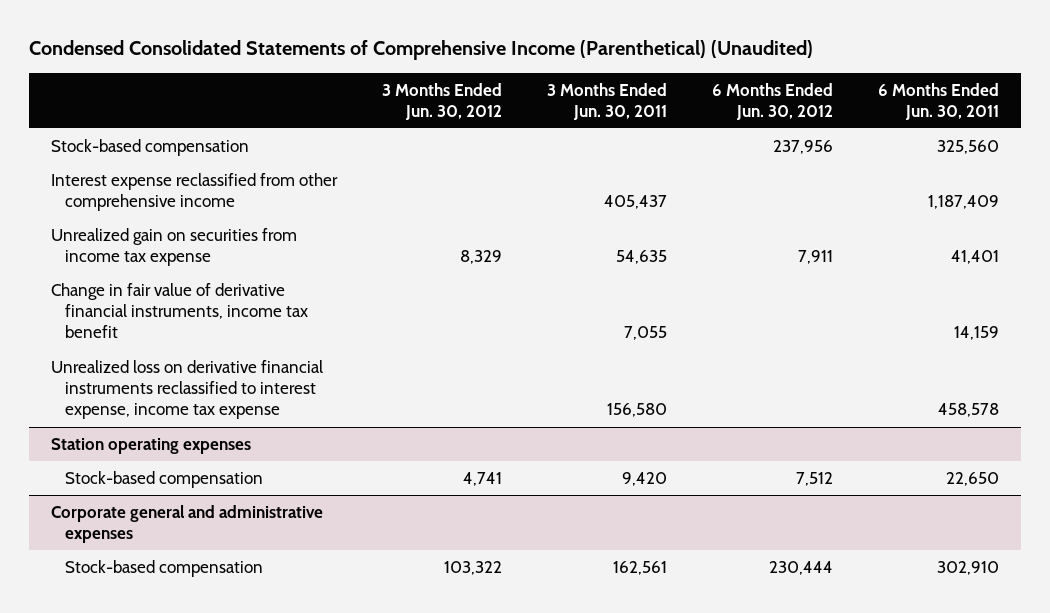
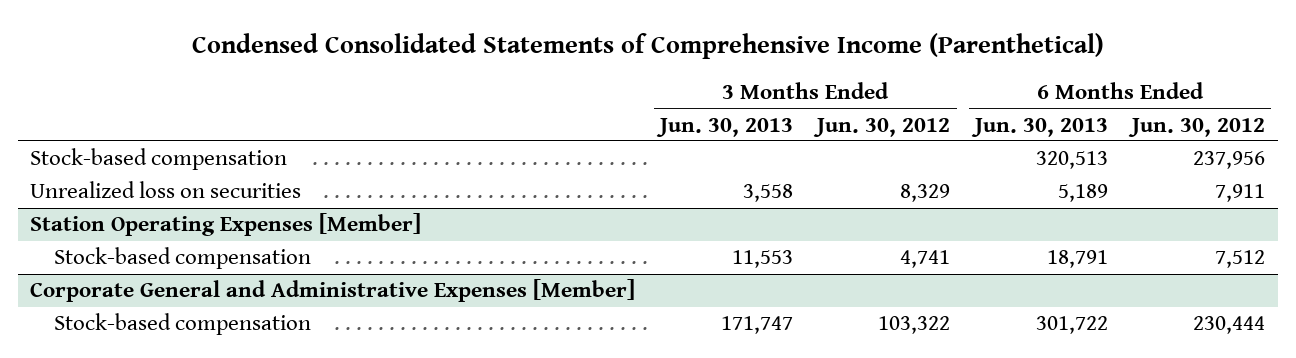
- Condensed Consolidated Statements of Comprehensive Income (Parenthetical) (Unaudited)
+ Condensed Consolidated Statements of Comprehensive Income (Parenthetical)
- | 3 Months Ended Jun. 30, 2012 | 3 Months Ended Jun. 30, 2011 | 6 Months Ended Jun. 30, 2012 | 6 Months Ended Jun. 30, 2011
+ | 3 Months Ended Jun. 30, 2013 | 3 Months Ended Jun. 30, 2012 | 6 Months Ended Jun. 30, 2013 | 6 Months Ended Jun. 30, 2012
- Interest expense reclassified from other comprehensive income | | 405,437 | | 1,187,409
- Unrealized gain on securities from income tax expense | 8,329 | 54,635 | 7,911 | 41,401
- Change in fair value of derivative financial instruments, income tax benefit | | 7,055 | | 14,159
- Unrealized loss on derivative financial instruments reclassified to interest expense, income tax expense | | 156,580 | | 458,578
- Station operating expenses
+ Unrealized loss on securities | 3,558 | 8,329 | 5,189 | 7,911
+ Station Operating Expenses [Member]
- Corporate general and administrative expenses
+ Corporate General and Administrative Expenses [Member]

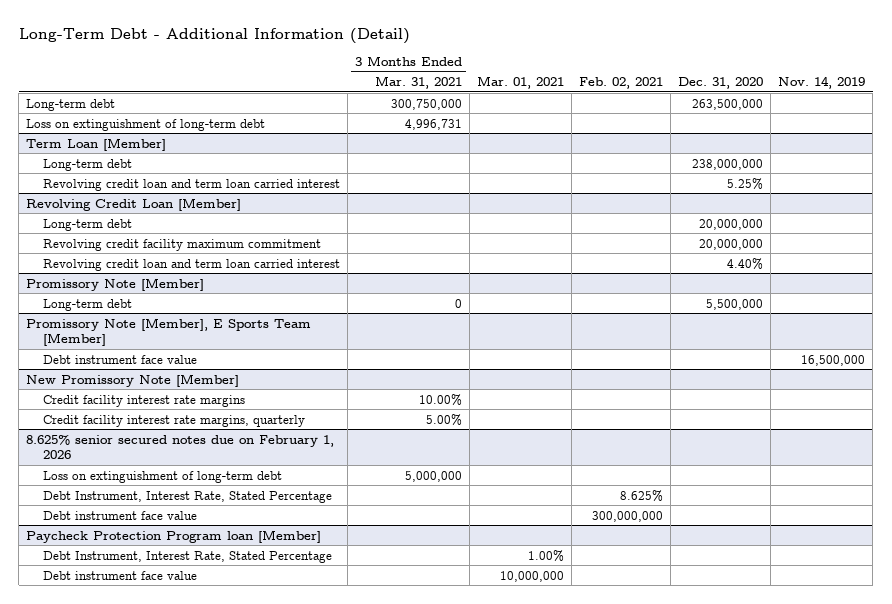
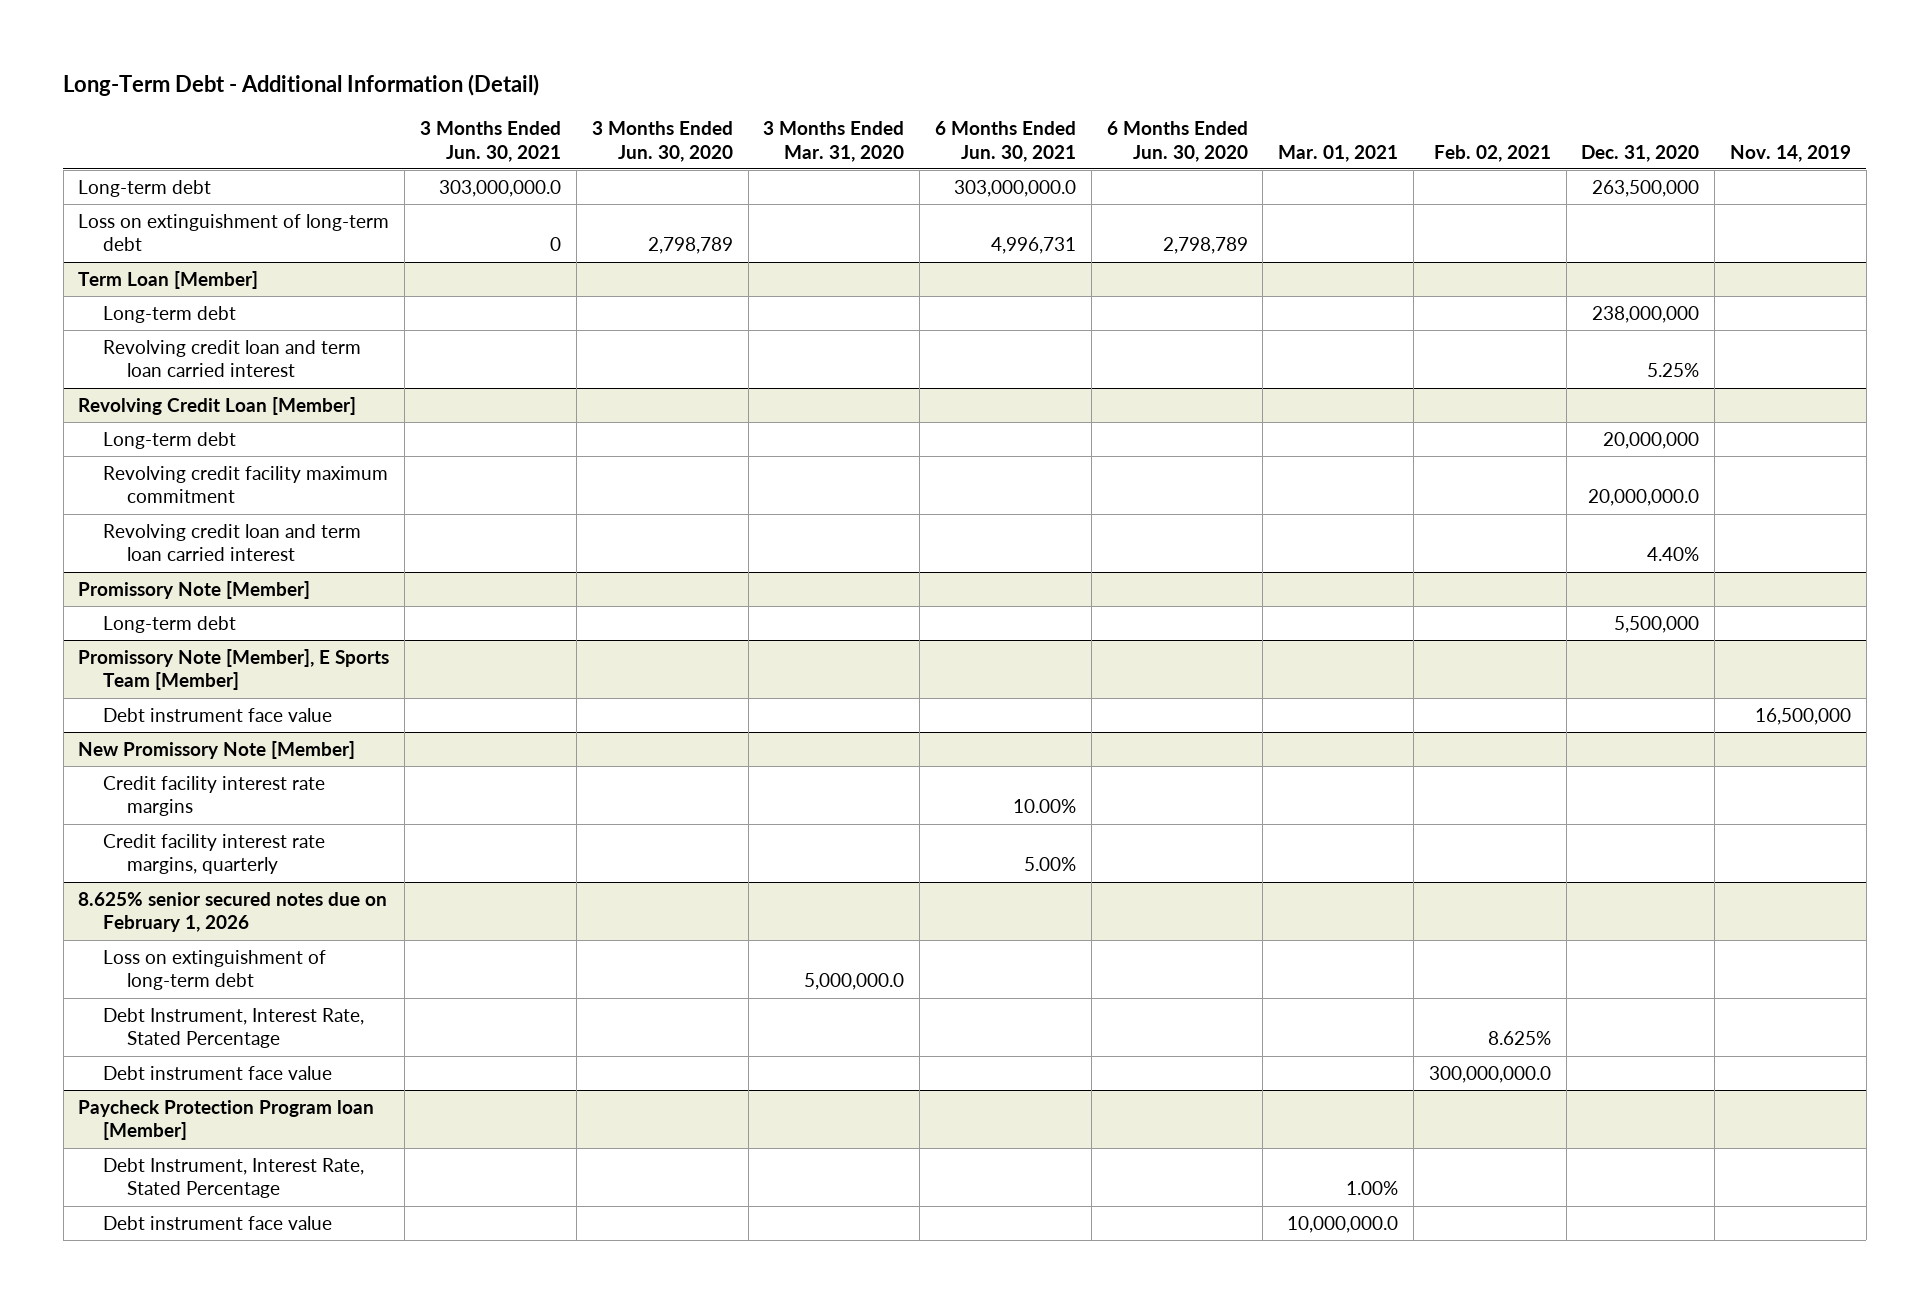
- | 3 Months Ended Mar. 31, 2021 | Mar. 01, 2021 | Feb. 02, 2021 | Dec. 31, 2020 | Nov. 14, 2019
+ | 3 Months Ended Jun. 30, 2021 | 3 Months Ended Jun. 30, 2020 | 3 Months Ended Mar. 31, 2020 | 6 Months Ended Jun. 30, 2021 | 6 Months Ended Jun. 30, 2020 | Mar. 01, 2021 | Feb. 02, 2021 | Dec. 31, 2020 | Nov. 14, 2019
@ Revolving Credit Loan [Member]
- Revolving credit facility maximum commitment | | | | 20,000,000 |
+ Revolving credit facility maximum commitment | | | | | | | | 20,000,000.0 |
@ 8.625% senior secured notes due on February 1, 2026
- Debt instrument face value | | | 300,000,000 | |
+ Debt instrument face value | | | | | | | 300,000,000.0 | |
@ Paycheck Protection Program loan [Member]
- Debt instrument face value | | 10,000,000 | | |
+ Debt instrument face value | | | | | | 10,000,000.0 | | |

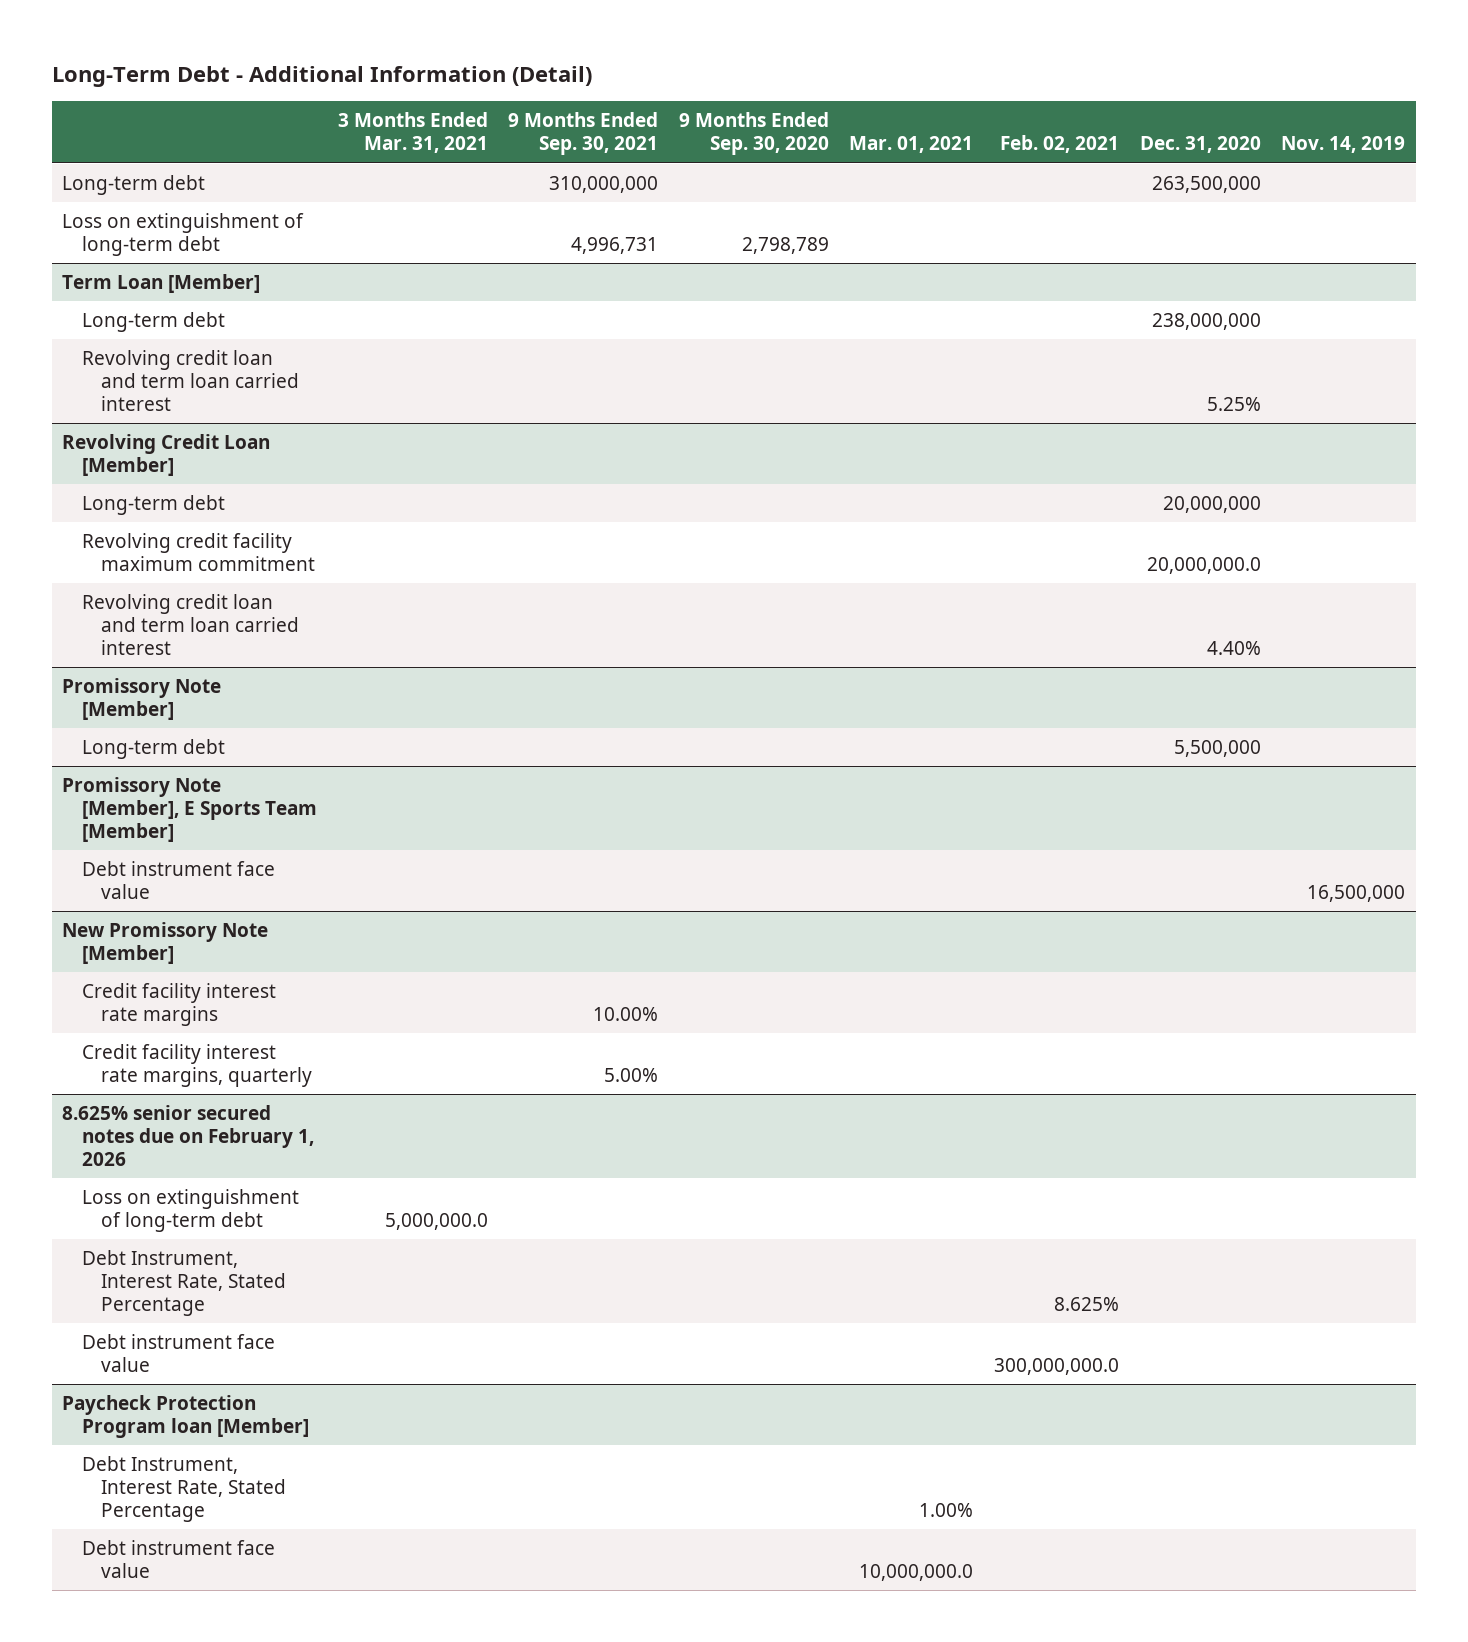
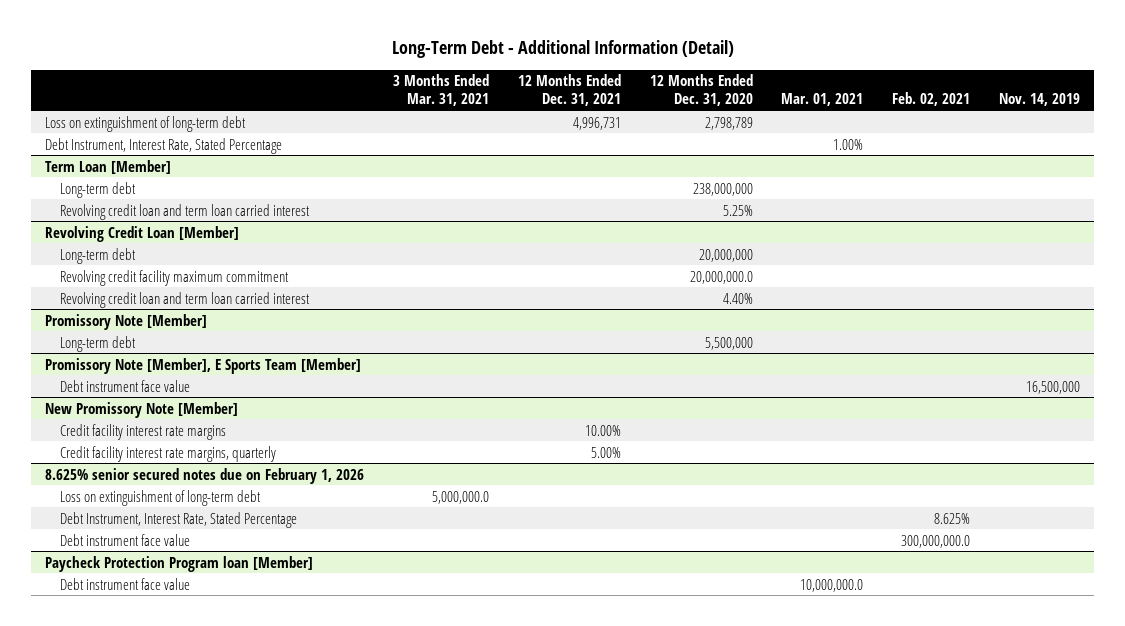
- | 3 Months Ended Mar. 31, 2021 | 9 Months Ended Sep. 30, 2021 | 9 Months Ended Sep. 30, 2020 | Mar. 01, 2021 | Feb. 02, 2021 | Dec. 31, 2020 | Nov. 14, 2019
+ | 3 Months Ended Mar. 31, 2021 | 12 Months Ended Dec. 31, 2021 | 12 Months Ended Dec. 31, 2020 | Mar. 01, 2021 | Feb. 02, 2021 | Nov. 14, 2019
- Long-term debt | | 310,000,000 | | | | 263,500,000 |
+ Debt Instrument, Interest Rate, Stated Percentage | | | | 1.00% | |
@ Paycheck Protection Program loan [Member]
- Debt Instrument, Interest Rate, Stated Percentage | | | | 1.00% | | |

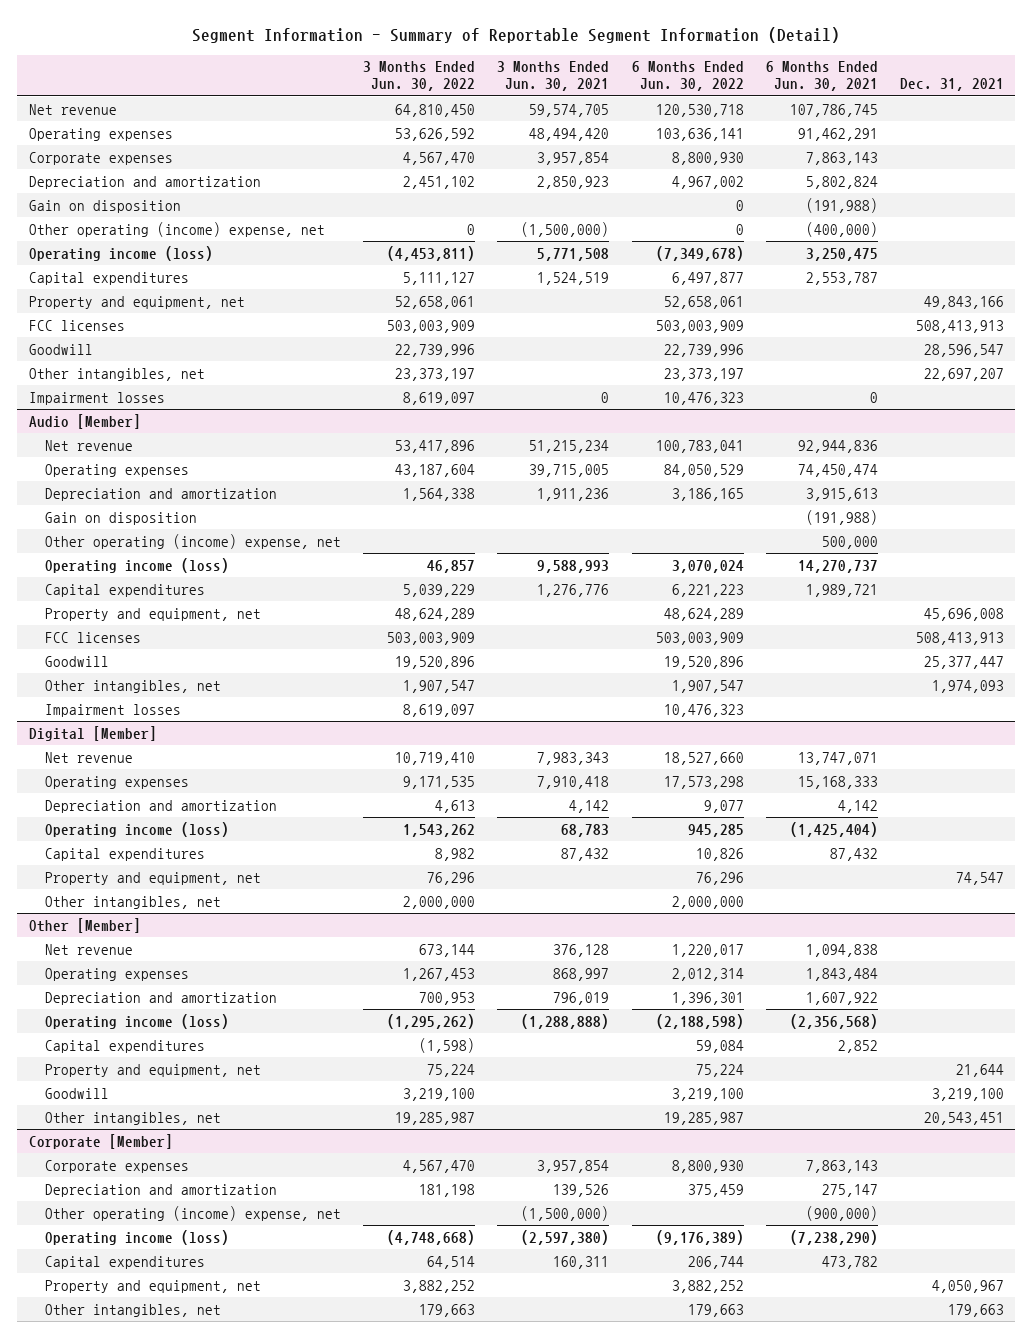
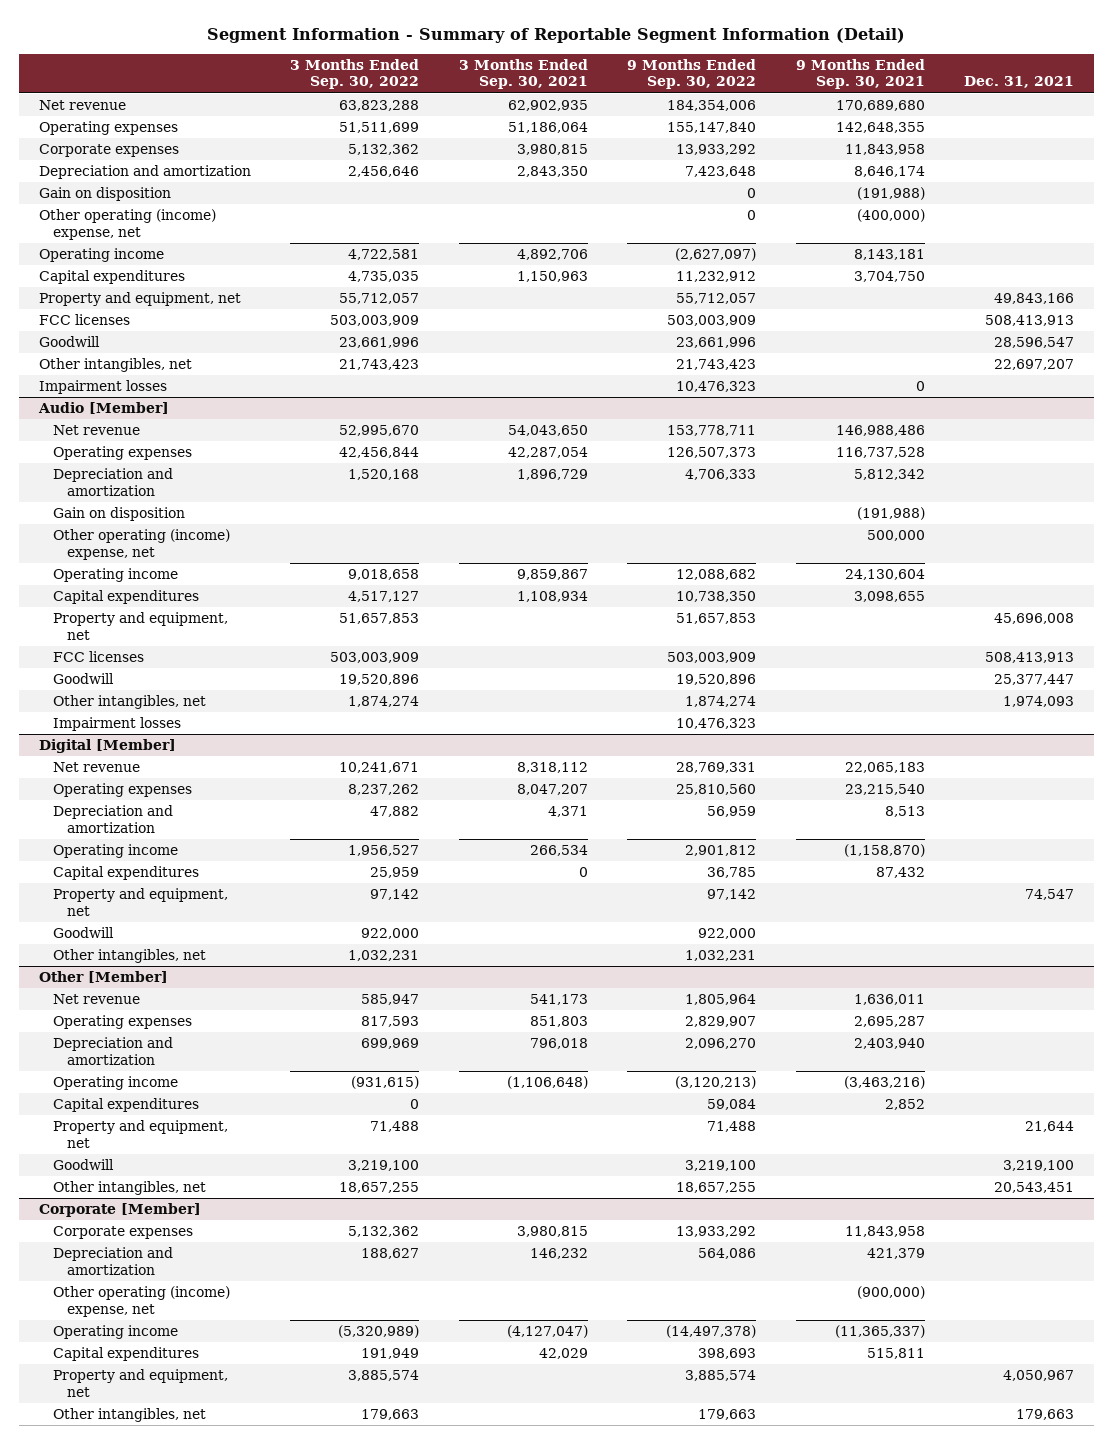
- | 3 Months Ended Jun. 30, 2022 | 3 Months Ended Jun. 30, 2021 | 6 Months Ended Jun. 30, 2022 | 6 Months Ended Jun. 30, 2021 | Dec. 31, 2021
+ | 3 Months Ended Sep. 30, 2022 | 3 Months Ended Sep. 30, 2021 | 9 Months Ended Sep. 30, 2022 | 9 Months Ended Sep. 30, 2021 | Dec. 31, 2021
- Operating income (loss) | (4,453,811) | 5,771,508 | (7,349,678) | 3,250,475 |
+ Operating income | 4,722,581 | 4,892,706 | (2,627,097) | 8,143,181 |
@ Audio [Member]
- Operating income (loss) | 46,857 | 9,588,993 | 3,070,024 | 14,270,737 |
+ Operating income | 9,018,658 | 9,859,867 | 12,088,682 | 24,130,604 |
@ Digital [Member]
- Operating income (loss) | 1,543,262 | 68,783 | 945,285 | (1,425,404) |
+ Operating income | 1,956,527 | 266,534 | 2,901,812 | (1,158,870) |
+ Goodwill | 922,000 | | 922,000 | |
@ Other [Member]
- Operating income (loss) | (1,295,262) | (1,288,888) | (2,188,598) | (2,356,568) |
+ Operating income | (931,615) | (1,106,648) | (3,120,213) | (3,463,216) |
@ Corporate [Member]
- Operating income (loss) | (4,748,668) | (2,597,380) | (9,176,389) | (7,238,290) |
+ Operating income | (5,320,989) | (4,127,047) | (14,497,378) | (11,365,337) |

